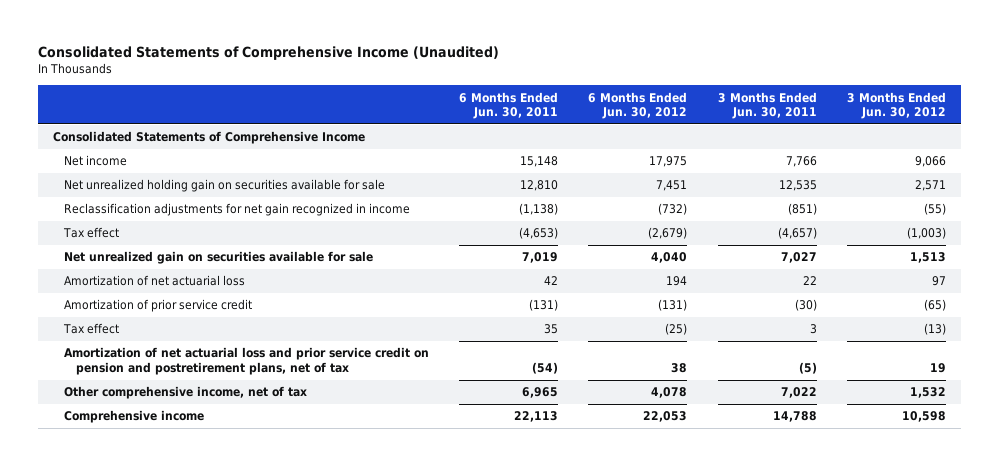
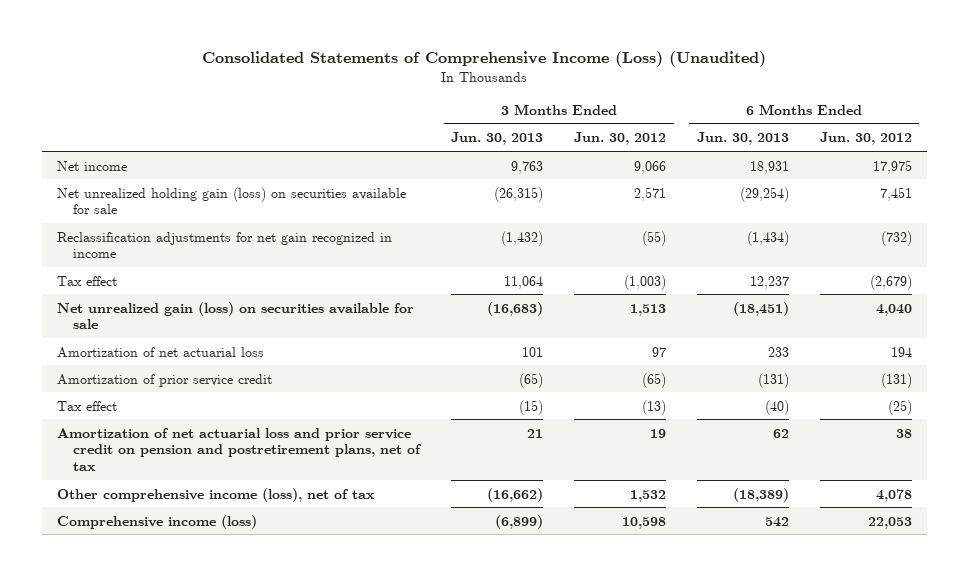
- Consolidated Statements of Comprehensive Income (Unaudited)
+ Consolidated Statements of Comprehensive Income (Loss) (Unaudited)
- | 6 Months Ended Jun. 30, 2011 | 6 Months Ended Jun. 30, 2012 | 3 Months Ended Jun. 30, 2011 | 3 Months Ended Jun. 30, 2012
+ | 3 Months Ended Jun. 30, 2013 | 3 Months Ended Jun. 30, 2012 | 6 Months Ended Jun. 30, 2013 | 6 Months Ended Jun. 30, 2012
- Consolidated Statements of Comprehensive Income
- Net unrealized holding gain on securities available for sale | 12,810 | 7,451 | 12,535 | 2,571
+ Net unrealized holding gain (loss) on securities available for sale | (26,315) | 2,571 | (29,254) | 7,451
- Net unrealized gain on securities available for sale | 7,019 | 4,040 | 7,027 | 1,513
+ Net unrealized gain (loss) on securities available for sale | (16,683) | 1,513 | (18,451) | 4,040
- Other comprehensive income, net of tax | 6,965 | 4,078 | 7,022 | 1,532
- Comprehensive income | 22,113 | 22,053 | 14,788 | 10,598
+ Other comprehensive income (loss), net of tax | (16,662) | 1,532 | (18,389) | 4,078
+ Comprehensive income (loss) | (6,899) | 10,598 | 542 | 22,053

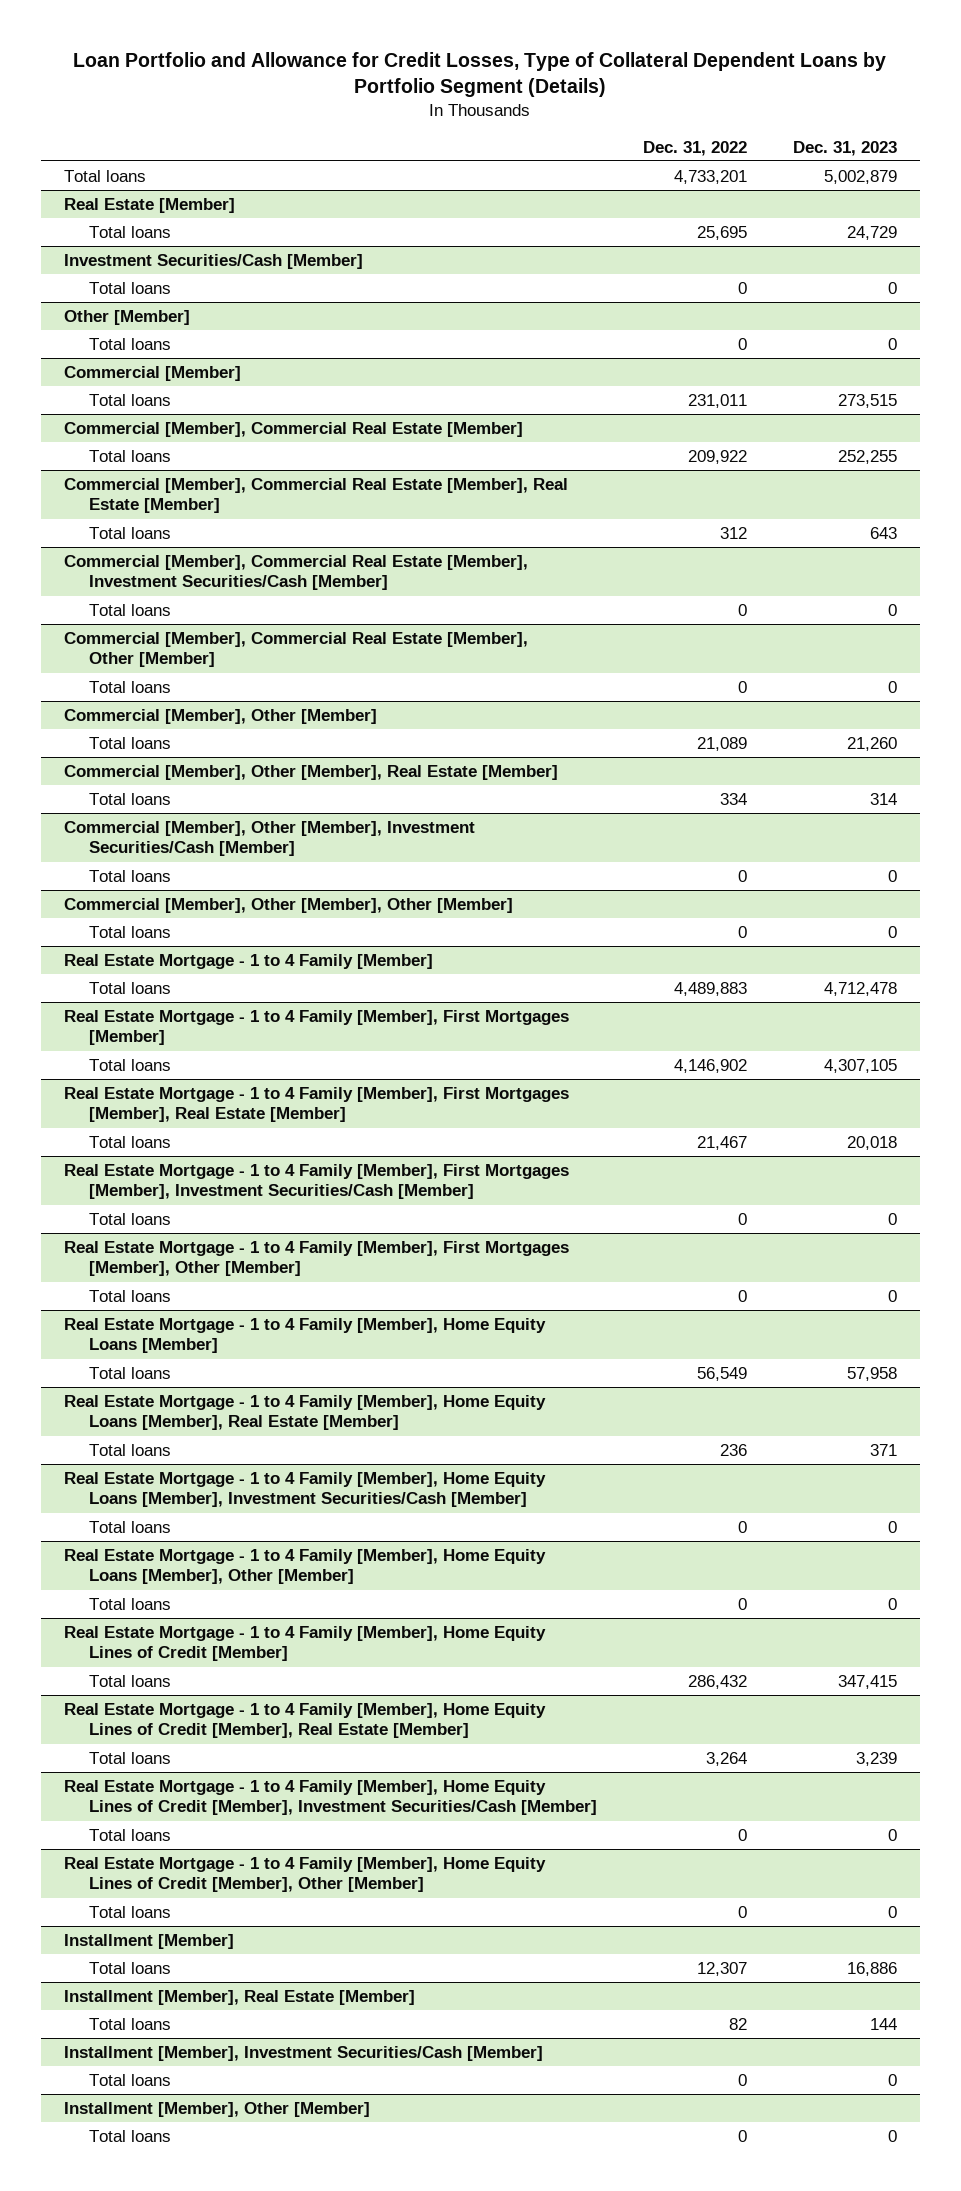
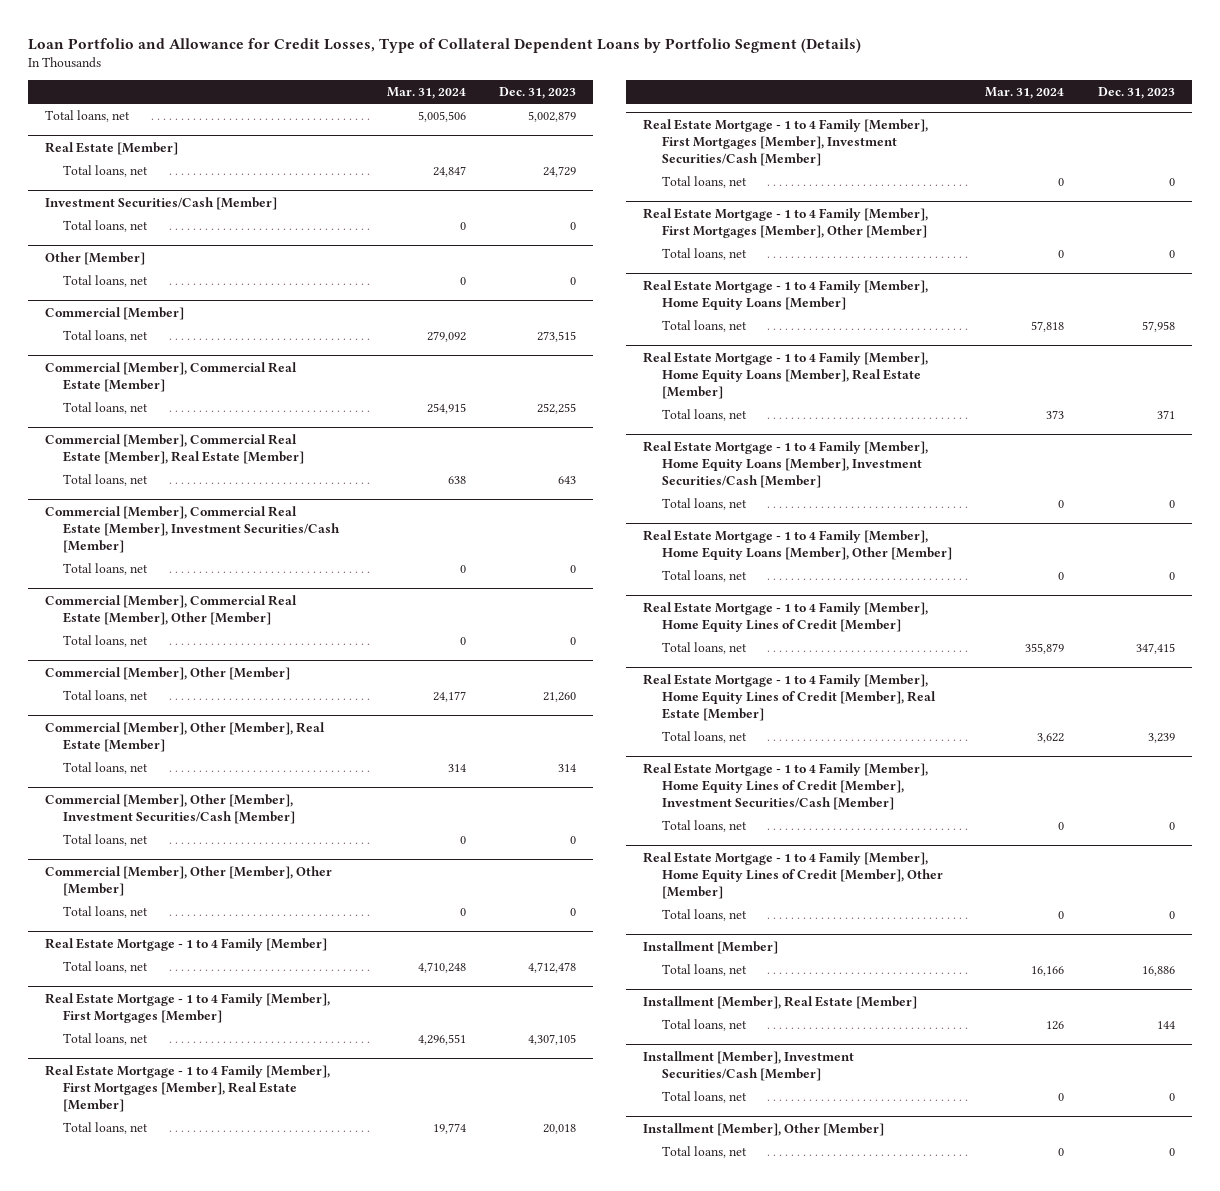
- | Dec. 31, 2022 | Dec. 31, 2023
+ | Mar. 31, 2024 | Dec. 31, 2023
- Total loans | 4,733,201 | 5,002,879
+ Total loans, net | 5,005,506 | 5,002,879
@ Real Estate [Member]
- Total loans | 25,695 | 24,729
+ Total loans, net | 24,847 | 24,729
@ Investment Securities/Cash [Member]
- Total loans | 0 | 0
+ Total loans, net | 0 | 0
@ Other [Member]
- Total loans | 0 | 0
+ Total loans, net | 0 | 0
@ Commercial [Member]
- Total loans | 231,011 | 273,515
+ Total loans, net | 279,092 | 273,515
@ Commercial [Member], Commercial Real Estate [Member]
- Total loans | 209,922 | 252,255
+ Total loans, net | 254,915 | 252,255
@ Commercial [Member], Commercial Real Estate [Member], Real Estate [Member]
- Total loans | 312 | 643
+ Total loans, net | 638 | 643
@ Commercial [Member], Commercial Real Estate [Member], Investment Securities/Cash [Member]
- Total loans | 0 | 0
+ Total loans, net | 0 | 0
@ Commercial [Member], Commercial Real Estate [Member], Other [Member]
- Total loans | 0 | 0
+ Total loans, net | 0 | 0
@ Commercial [Member], Other [Member]
- Total loans | 21,089 | 21,260
+ Total loans, net | 24,177 | 21,260
@ Commercial [Member], Other [Member], Real Estate [Member]
- Total loans | 334 | 314
+ Total loans, net | 314 | 314
@ Commercial [Member], Other [Member], Investment Securities/Cash [Member]
- Total loans | 0 | 0
+ Total loans, net | 0 | 0
@ Commercial [Member], Other [Member], Other [Member]
- Total loans | 0 | 0
+ Total loans, net | 0 | 0
@ Real Estate Mortgage - 1 to 4 Family [Member]
- Total loans | 4,489,883 | 4,712,478
+ Total loans, net | 4,710,248 | 4,712,478
@ Real Estate Mortgage - 1 to 4 Family [Member], First Mortgages [Member]
- Total loans | 4,146,902 | 4,307,105
+ Total loans, net | 4,296,551 | 4,307,105
@ Real Estate Mortgage - 1 to 4 Family [Member], First Mortgages [Member], Real Estate [Member]
- Total loans | 21,467 | 20,018
+ Total loans, net | 19,774 | 20,018
@ Real Estate Mortgage - 1 to 4 Family [Member], First Mortgages [Member], Investment Securities/Cash [Member]
- Total loans | 0 | 0
+ Total loans, net | 0 | 0
@ Real Estate Mortgage - 1 to 4 Family [Member], First Mortgages [Member], Other [Member]
- Total loans | 0 | 0
+ Total loans, net | 0 | 0
@ Real Estate Mortgage - 1 to 4 Family [Member], Home Equity Loans [Member]
- Total loans | 56,549 | 57,958
+ Total loans, net | 57,818 | 57,958
@ Real Estate Mortgage - 1 to 4 Family [Member], Home Equity Loans [Member], Real Estate [Member]
- Total loans | 236 | 371
+ Total loans, net | 373 | 371
@ Real Estate Mortgage - 1 to 4 Family [Member], Home Equity Loans [Member], Investment Securities/Cash [Member]
- Total loans | 0 | 0
+ Total loans, net | 0 | 0
@ Real Estate Mortgage - 1 to 4 Family [Member], Home Equity Loans [Member], Other [Member]
- Total loans | 0 | 0
+ Total loans, net | 0 | 0
@ Real Estate Mortgage - 1 to 4 Family [Member], Home Equity Lines of Credit [Member]
- Total loans | 286,432 | 347,415
+ Total loans, net | 355,879 | 347,415
@ Real Estate Mortgage - 1 to 4 Family [Member], Home Equity Lines of Credit [Member], Real Estate [Member]
- Total loans | 3,264 | 3,239
+ Total loans, net | 3,622 | 3,239
@ Real Estate Mortgage - 1 to 4 Family [Member], Home Equity Lines of Credit [Member], Investment Securities/Cash [Member]
- Total loans | 0 | 0
+ Total loans, net | 0 | 0
@ Real Estate Mortgage - 1 to 4 Family [Member], Home Equity Lines of Credit [Member], Other [Member]
- Total loans | 0 | 0
+ Total loans, net | 0 | 0
@ Installment [Member]
- Total loans | 12,307 | 16,886
+ Total loans, net | 16,166 | 16,886
@ Installment [Member], Real Estate [Member]
- Total loans | 82 | 144
+ Total loans, net | 126 | 144
@ Installment [Member], Investment Securities/Cash [Member]
- Total loans | 0 | 0
+ Total loans, net | 0 | 0
@ Installment [Member], Other [Member]
- Total loans | 0 | 0
+ Total loans, net | 0 | 0

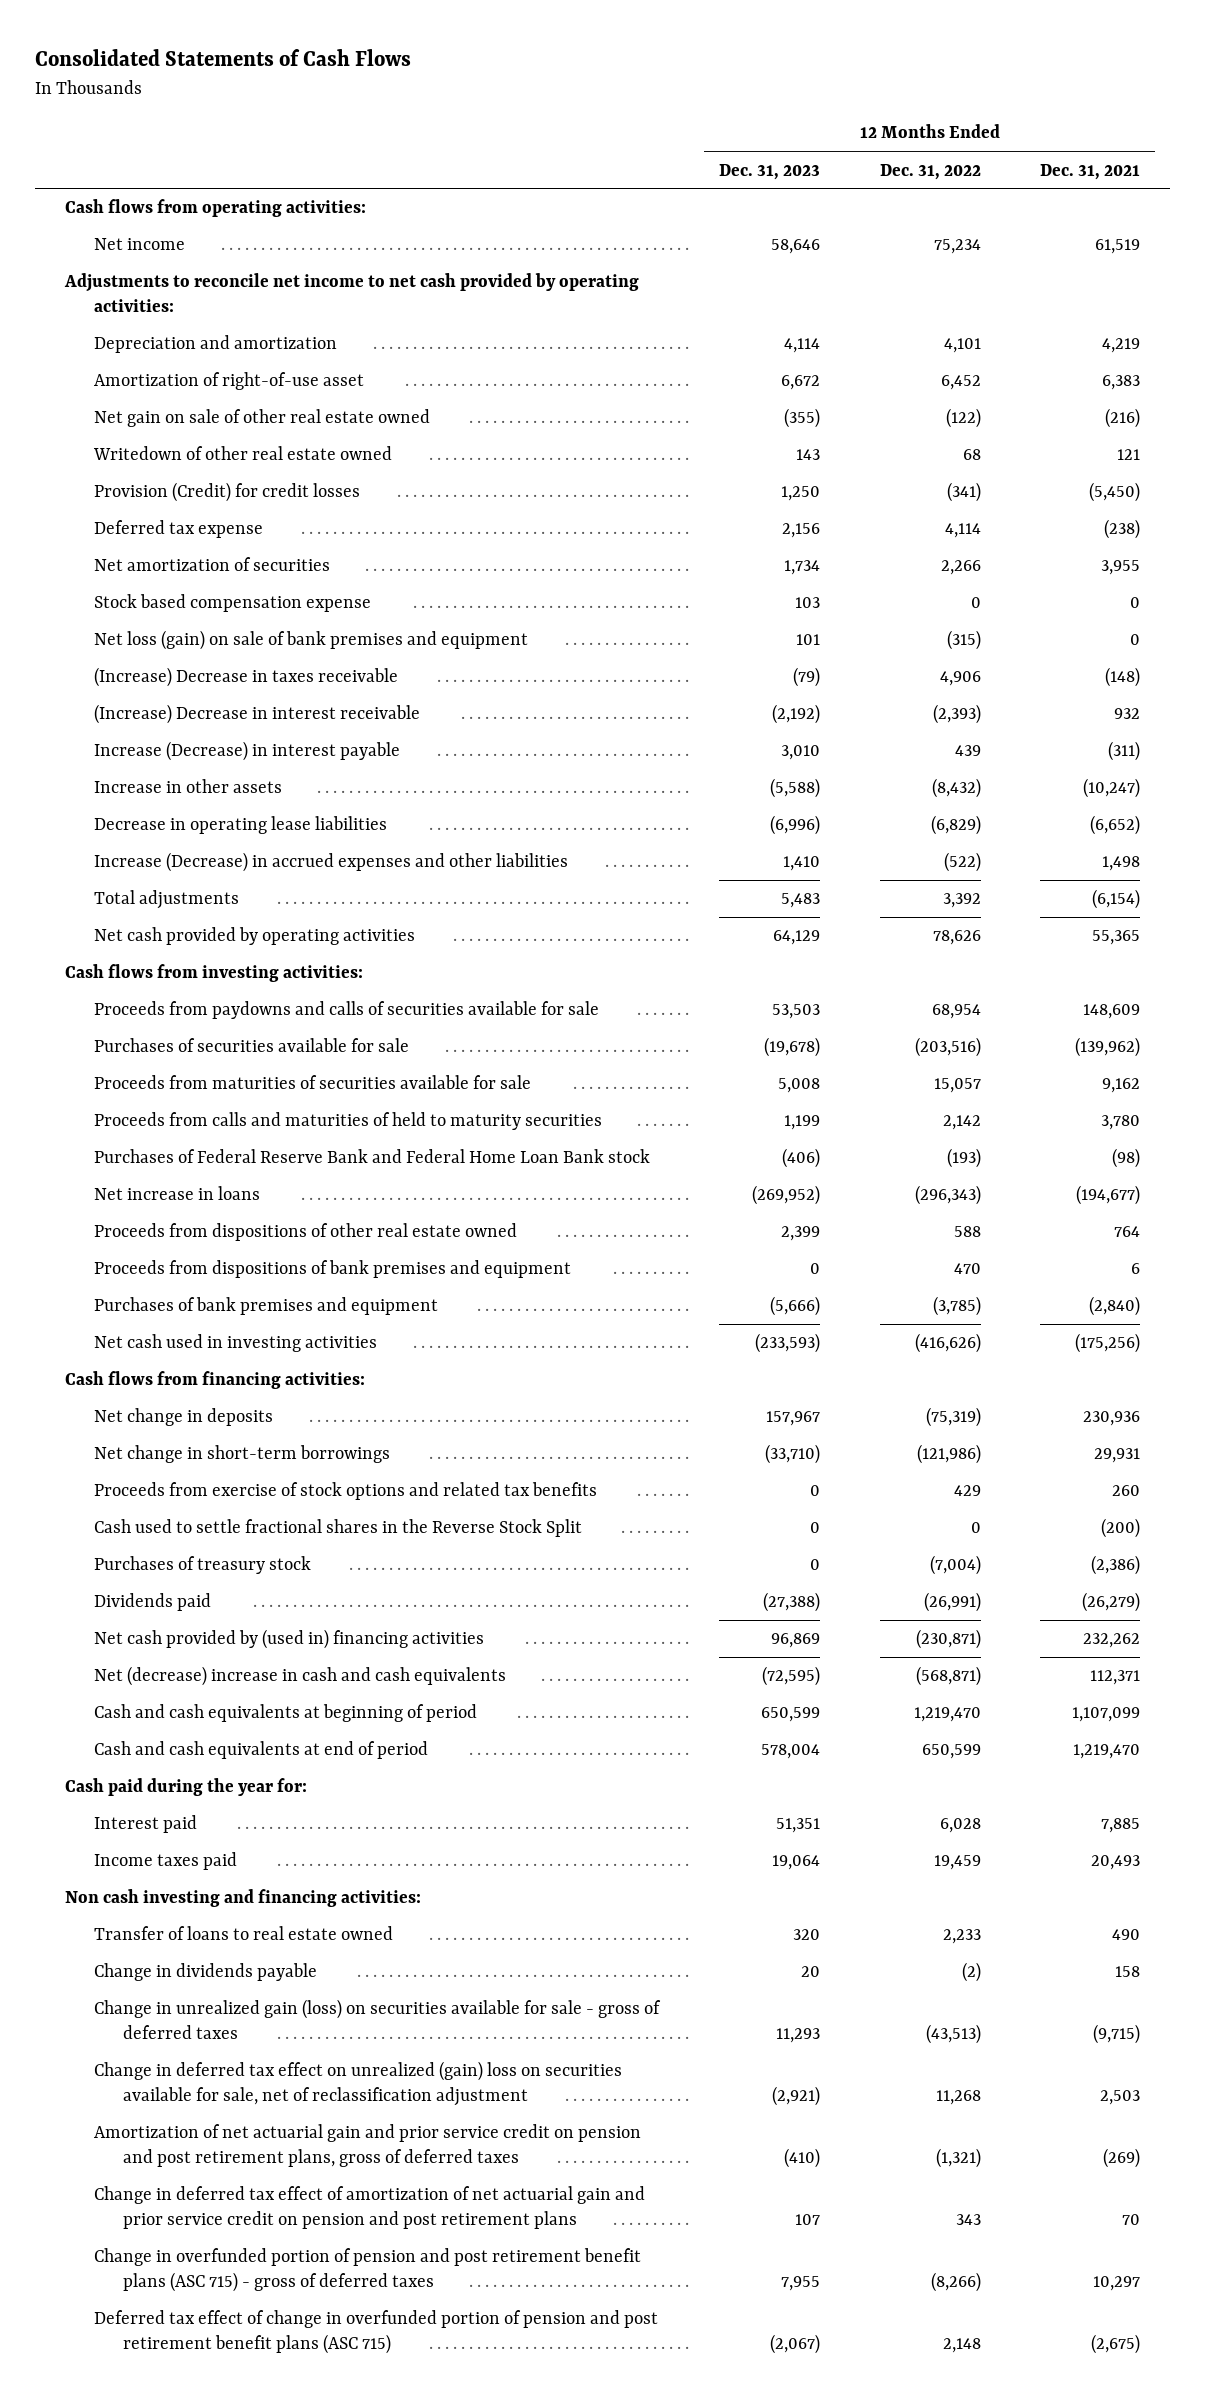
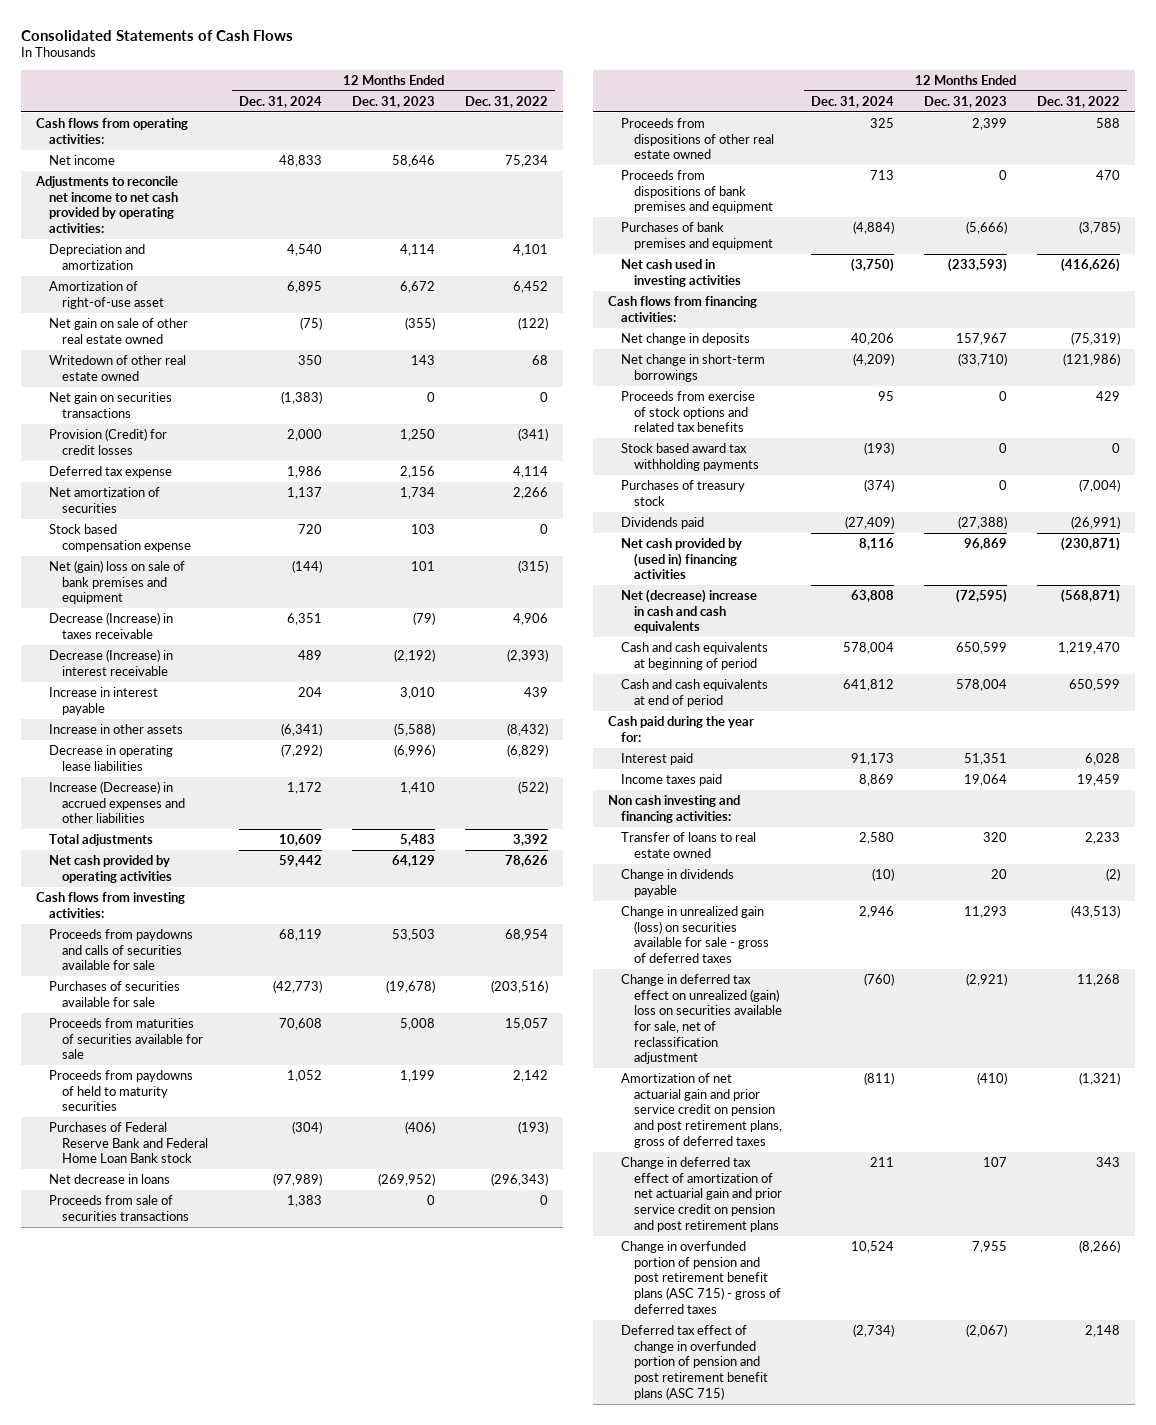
- | 12 Months Ended Dec. 31, 2023 | 12 Months Ended Dec. 31, 2022 | 12 Months Ended Dec. 31, 2021
+ | 12 Months Ended Dec. 31, 2024 | 12 Months Ended Dec. 31, 2023 | 12 Months Ended Dec. 31, 2022
+ Net gain on securities transactions | (1,383) | 0 | 0
- Net loss (gain) on sale of bank premises and equipment | 101 | (315) | 0
- (Increase) Decrease in taxes receivable | (79) | 4,906 | (148)
- (Increase) Decrease in interest receivable | (2,192) | (2,393) | 932
- Increase (Decrease) in interest payable | 3,010 | 439 | (311)
+ Net (gain) loss on sale of bank premises and equipment | (144) | 101 | (315)
+ Decrease (Increase) in taxes receivable | 6,351 | (79) | 4,906
+ Decrease (Increase) in interest receivable | 489 | (2,192) | (2,393)
+ Increase in interest payable | 204 | 3,010 | 439
- Proceeds from calls and maturities of held to maturity securities | 1,199 | 2,142 | 3,780
+ Proceeds from paydowns of held to maturity securities | 1,052 | 1,199 | 2,142
- Net increase in loans | (269,952) | (296,343) | (194,677)
+ Net decrease in loans | (97,989) | (269,952) | (296,343)
+ Proceeds from sale of securities transactions | 1,383 | 0 | 0
- Cash used to settle fractional shares in the Reverse Stock Split | 0 | 0 | (200)
+ Stock based award tax withholding payments | (193) | 0 | 0

